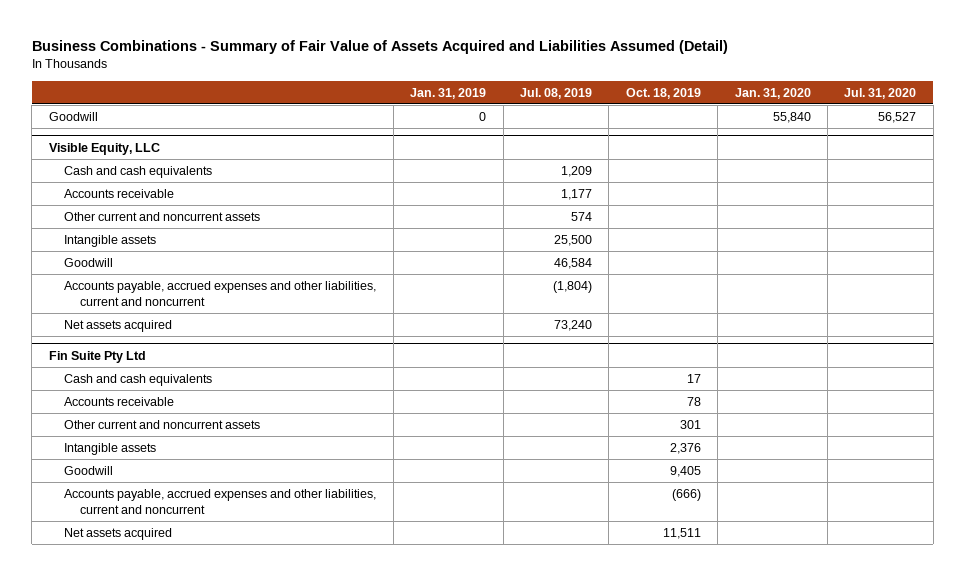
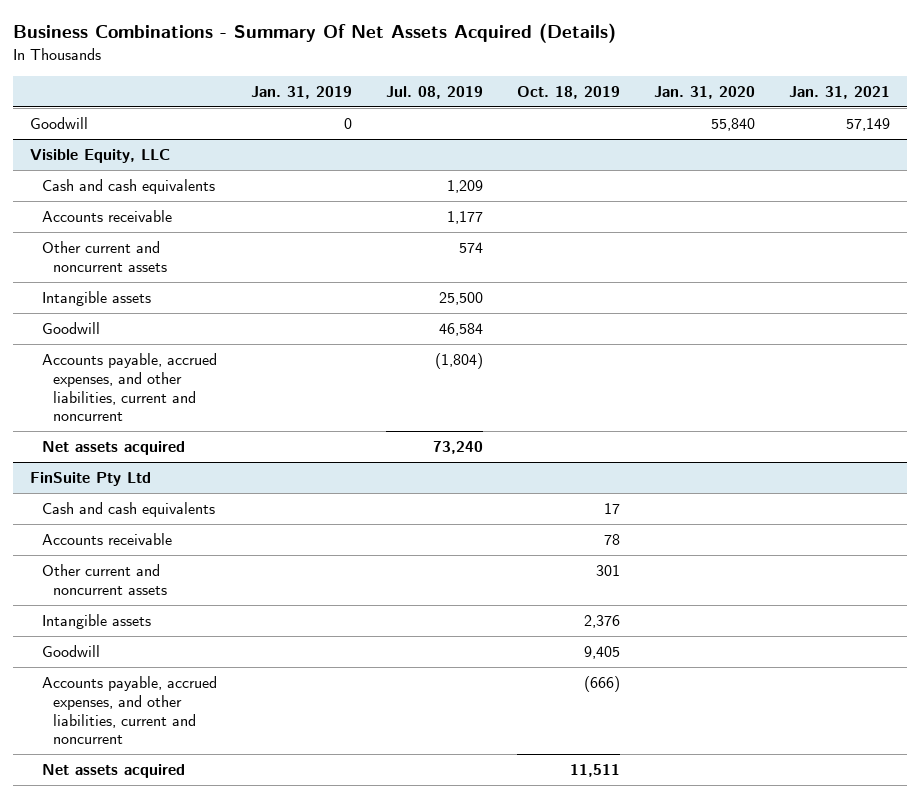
- Business Combinations - Summary of Fair Value of Assets Acquired and Liabilities Assumed (Detail)
+ Business Combinations - Summary Of Net Assets Acquired (Details)
- | Jan. 31, 2019 | Jul. 08, 2019 | Oct. 18, 2019 | Jan. 31, 2020 | Jul. 31, 2020
+ | Jan. 31, 2019 | Jul. 08, 2019 | Oct. 18, 2019 | Jan. 31, 2020 | Jan. 31, 2021
@ Visible Equity, LLC
- Accounts payable, accrued expenses and other liabilities, current and noncurrent | | (1,804) | | |
+ Accounts payable, accrued expenses, and other liabilities, current and noncurrent | | (1,804) | | |
- Fin Suite Pty Ltd
+ FinSuite Pty Ltd
- Accounts payable, accrued expenses and other liabilities, current and noncurrent | | | (666) | |
+ Accounts payable, accrued expenses, and other liabilities, current and noncurrent | | | (666) | |

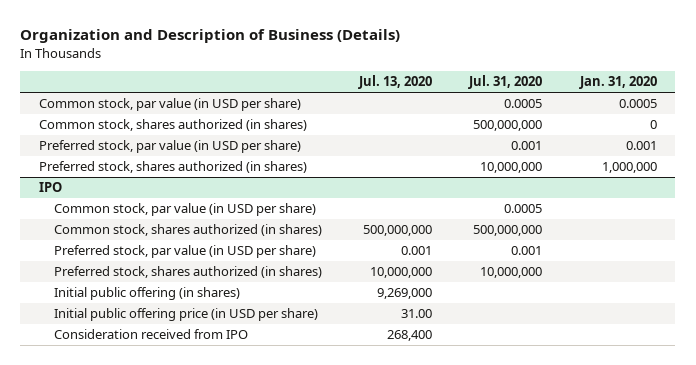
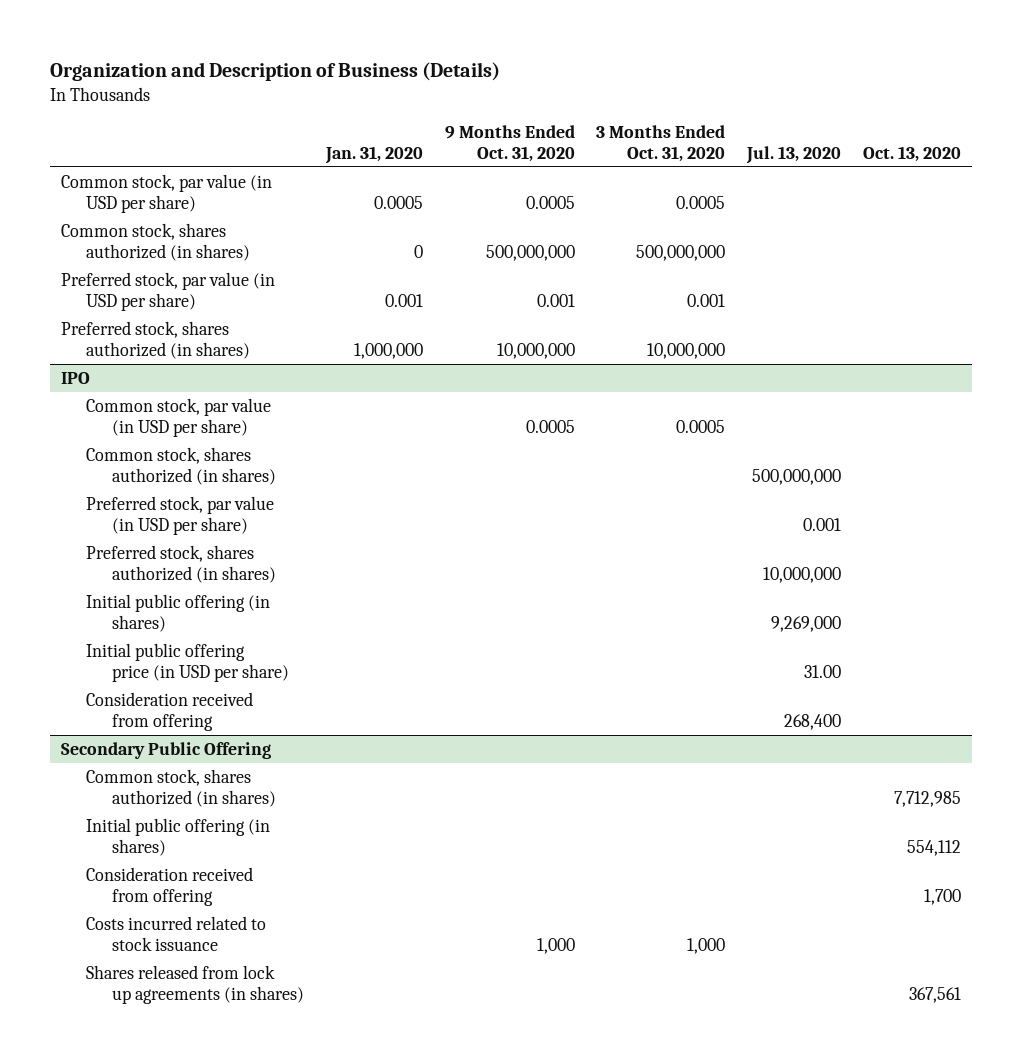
- | Jul. 13, 2020 | Jul. 31, 2020 | Jan. 31, 2020
+ | Jan. 31, 2020 | 9 Months Ended Oct. 31, 2020 | 3 Months Ended Oct. 31, 2020 | Jul. 13, 2020 | Oct. 13, 2020
@ IPO
- Consideration received from IPO | 268,400 | |
+ Consideration received from offering | | | | 268,400 |
+ Secondary Public Offering
+ Common stock, shares authorized (in shares) | | | | | 7,712,985
+ Initial public offering (in shares) | | | | | 554,112
+ Consideration received from offering | | | | | 1,700
+ Costs incurred related to stock issuance | | 1,000 | 1,000 | |
+ Shares released from lock up agreements (in shares) | | | | | 367,561

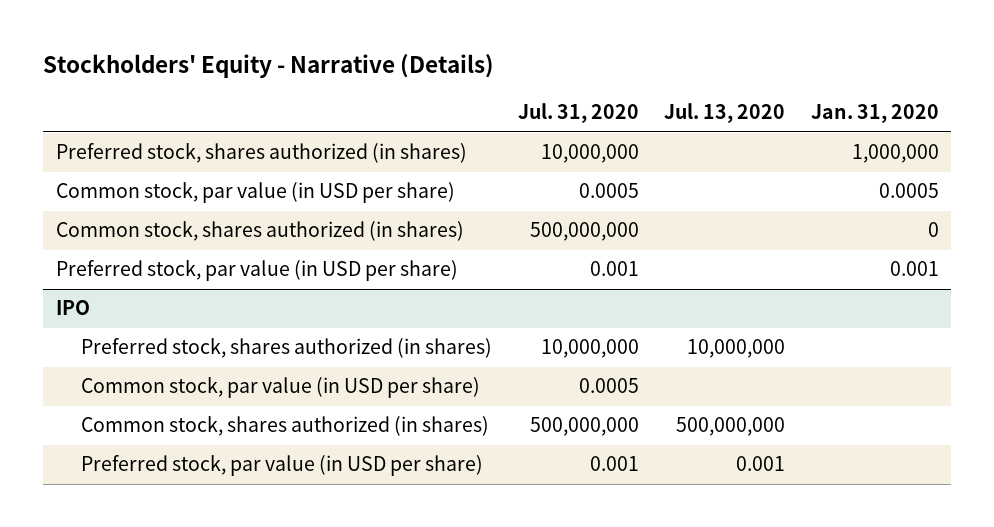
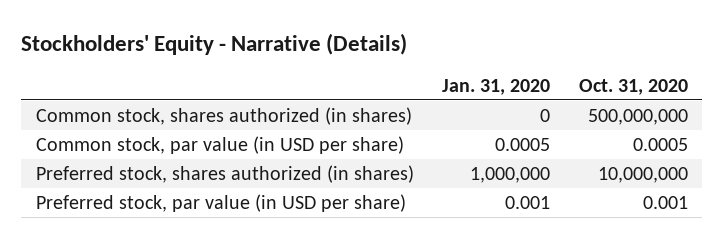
- | Jul. 31, 2020 | Jul. 13, 2020 | Jan. 31, 2020
+ | Jan. 31, 2020 | Oct. 31, 2020
moved down: Common stock, par value (in USD per share) | 0.0005 | 0.0005
moved down: Preferred stock, shares authorized (in shares) | 1,000,000 | 10,000,000
- IPO
- Preferred stock, shares authorized (in shares) | 10,000,000 | 10,000,000 |
- Common stock, par value (in USD per share) | 0.0005 | |
- Common stock, shares authorized (in shares) | 500,000,000 | 500,000,000 |
- Preferred stock, par value (in USD per share) | 0.001 | 0.001 |

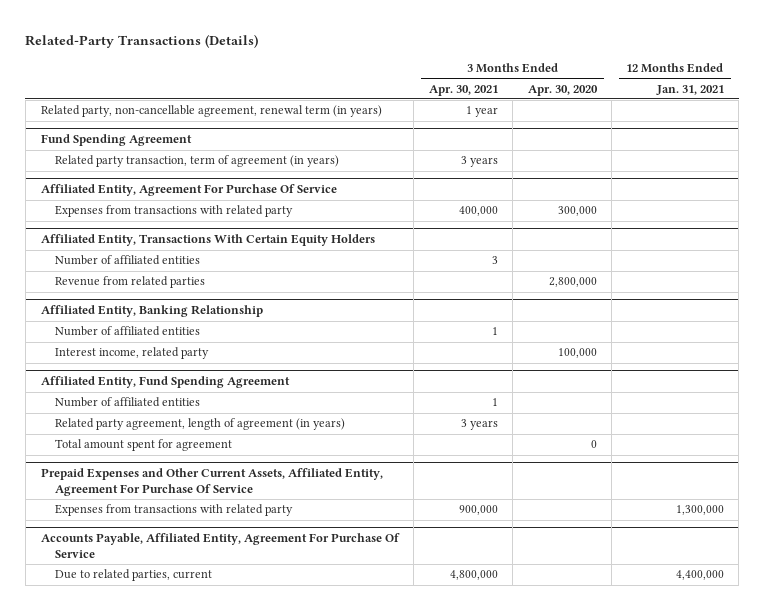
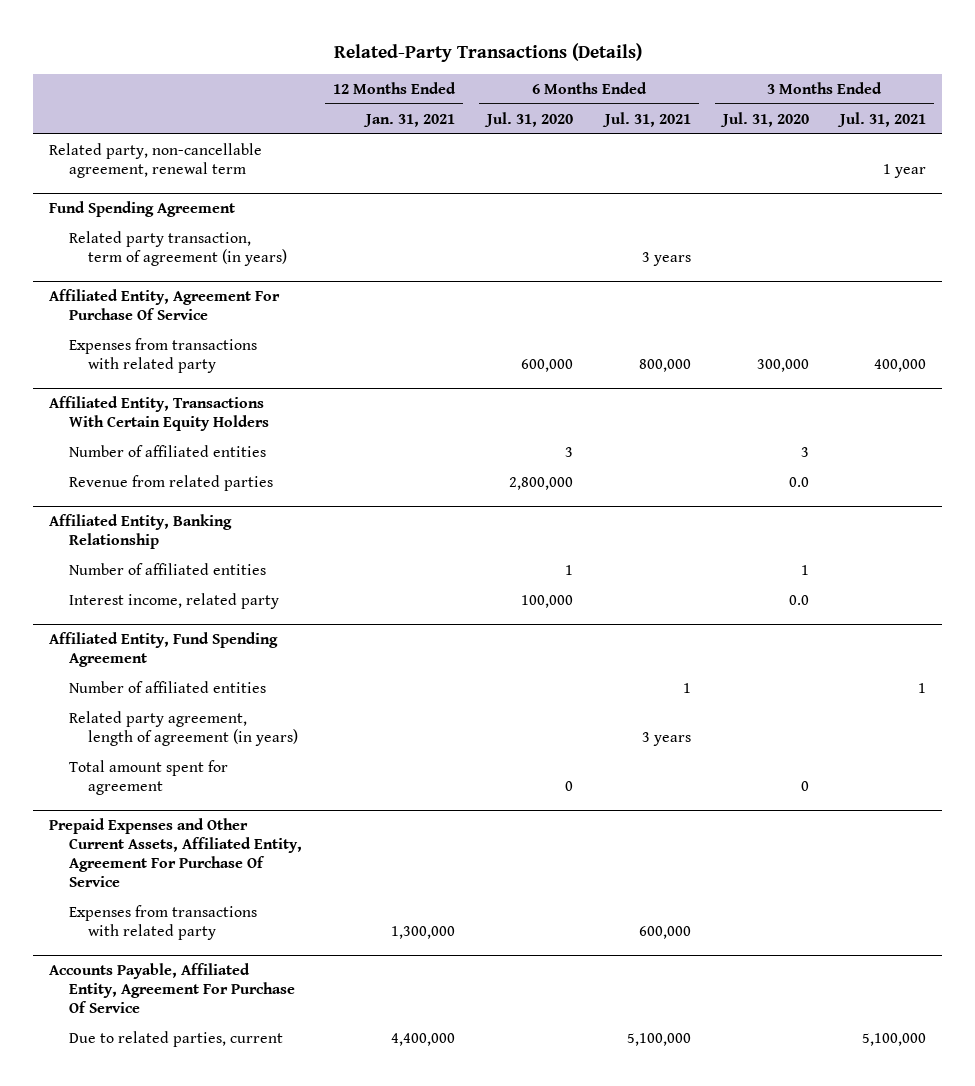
- | 3 Months Ended Apr. 30, 2021 | 3 Months Ended Apr. 30, 2020 | 12 Months Ended Jan. 31, 2021
+ | 12 Months Ended Jan. 31, 2021 | 6 Months Ended Jul. 31, 2020 | 6 Months Ended Jul. 31, 2021 | 3 Months Ended Jul. 31, 2020 | 3 Months Ended Jul. 31, 2021
- Related party, non-cancellable agreement, renewal term (in years) | 1 year | |
+ Related party, non-cancellable agreement, renewal term | | | | | 1 year

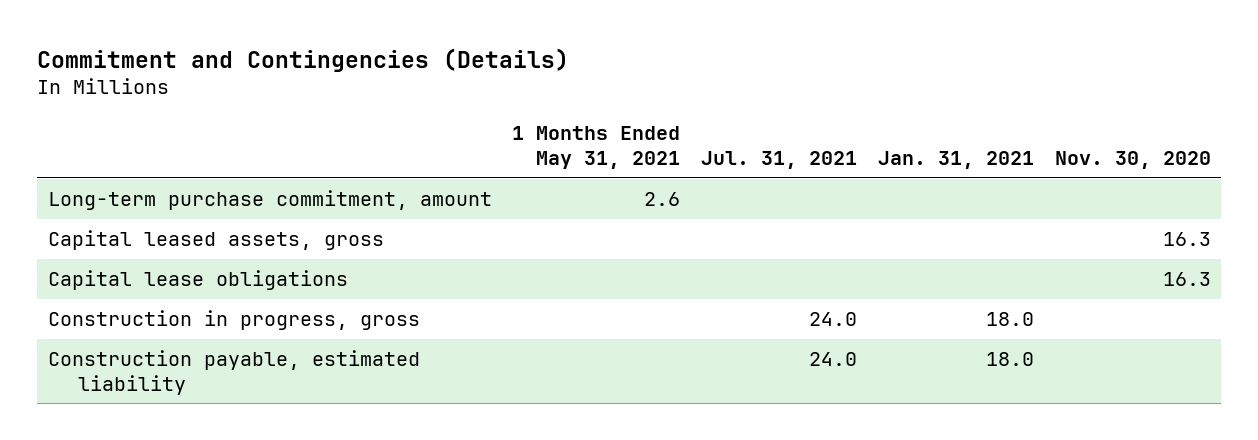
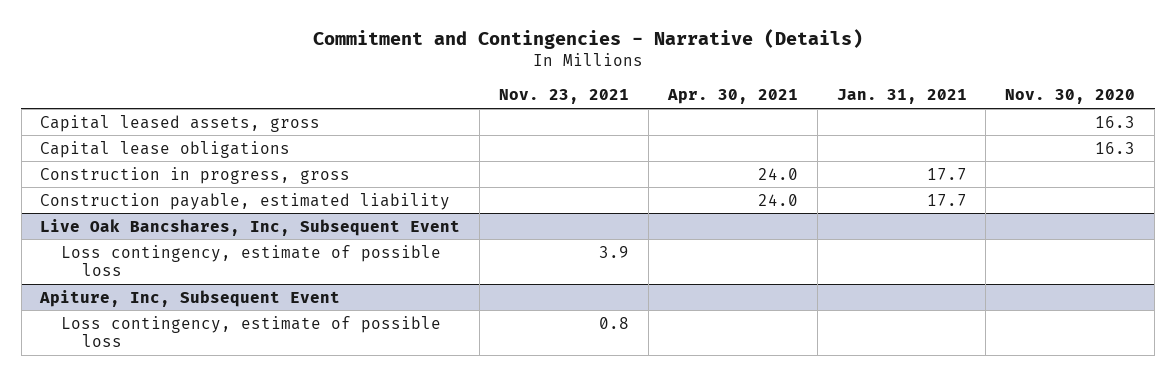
- Commitment and Contingencies (Details)
+ Commitment and Contingencies - Narrative (Details)
- | 1 Months Ended May 31, 2021 | Jul. 31, 2021 | Jan. 31, 2021 | Nov. 30, 2020
+ | Nov. 23, 2021 | Apr. 30, 2021 | Jan. 31, 2021 | Nov. 30, 2020
- Long-term purchase commitment, amount | 2.6 | | |
- Construction in progress, gross | | 24.0 | 18.0 |
- Construction payable, estimated liability | | 24.0 | 18.0 |
+ Construction in progress, gross | | 24.0 | 17.7 |
+ Construction payable, estimated liability | | 24.0 | 17.7 |
+ Live Oak Bancshares, Inc, Subsequent Event
+ Loss contingency, estimate of possible loss | 3.9 | | |
+ Apiture, Inc, Subsequent Event
+ Loss contingency, estimate of possible loss | 0.8 | | |

